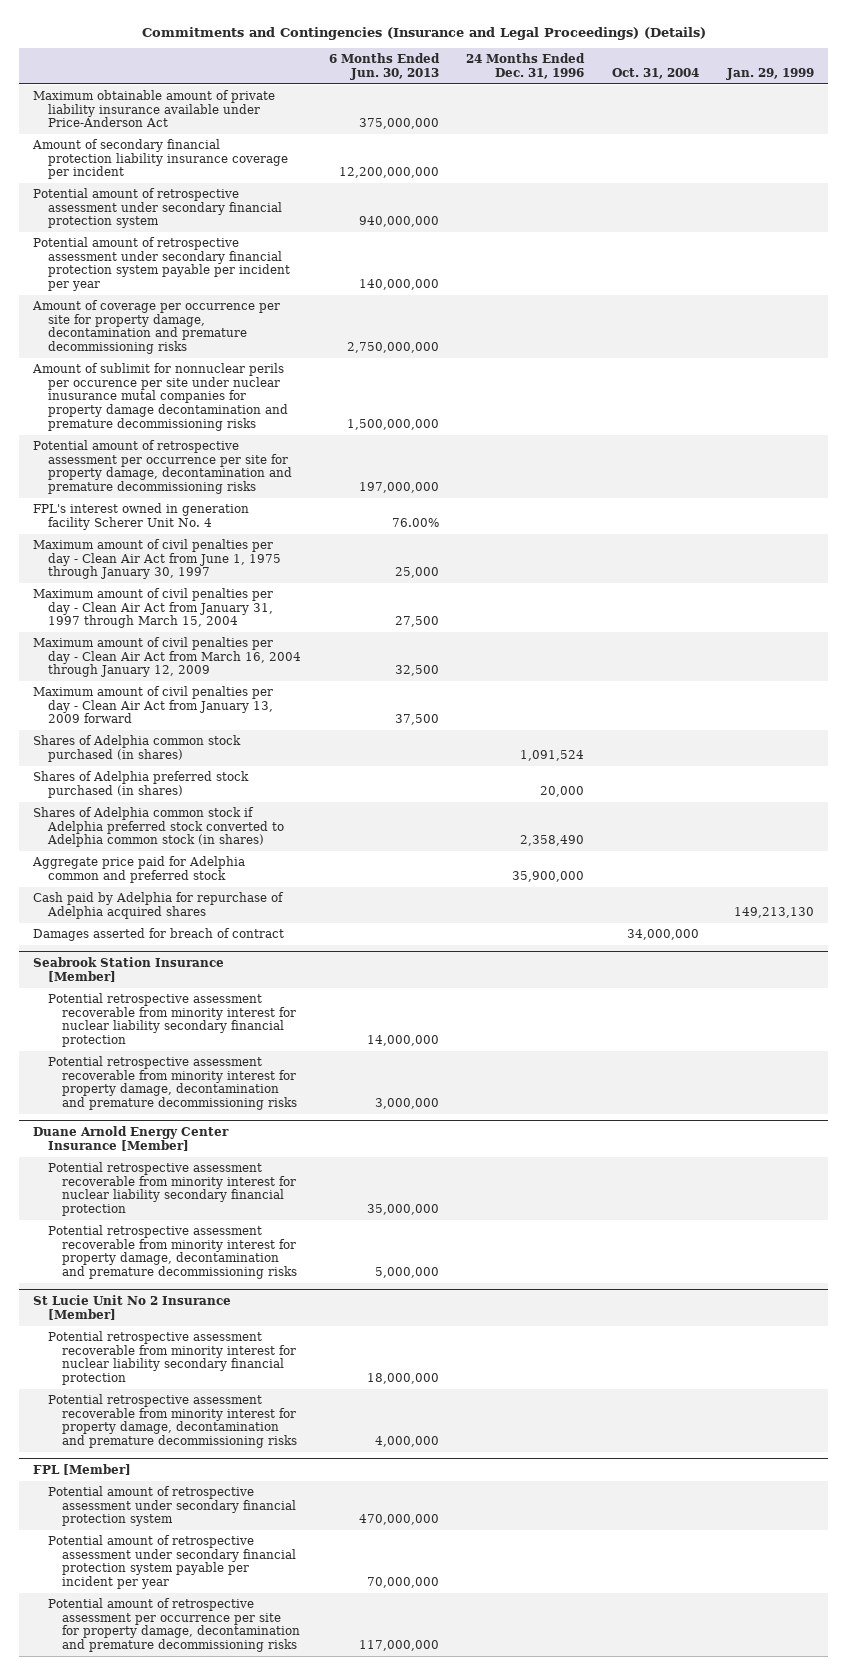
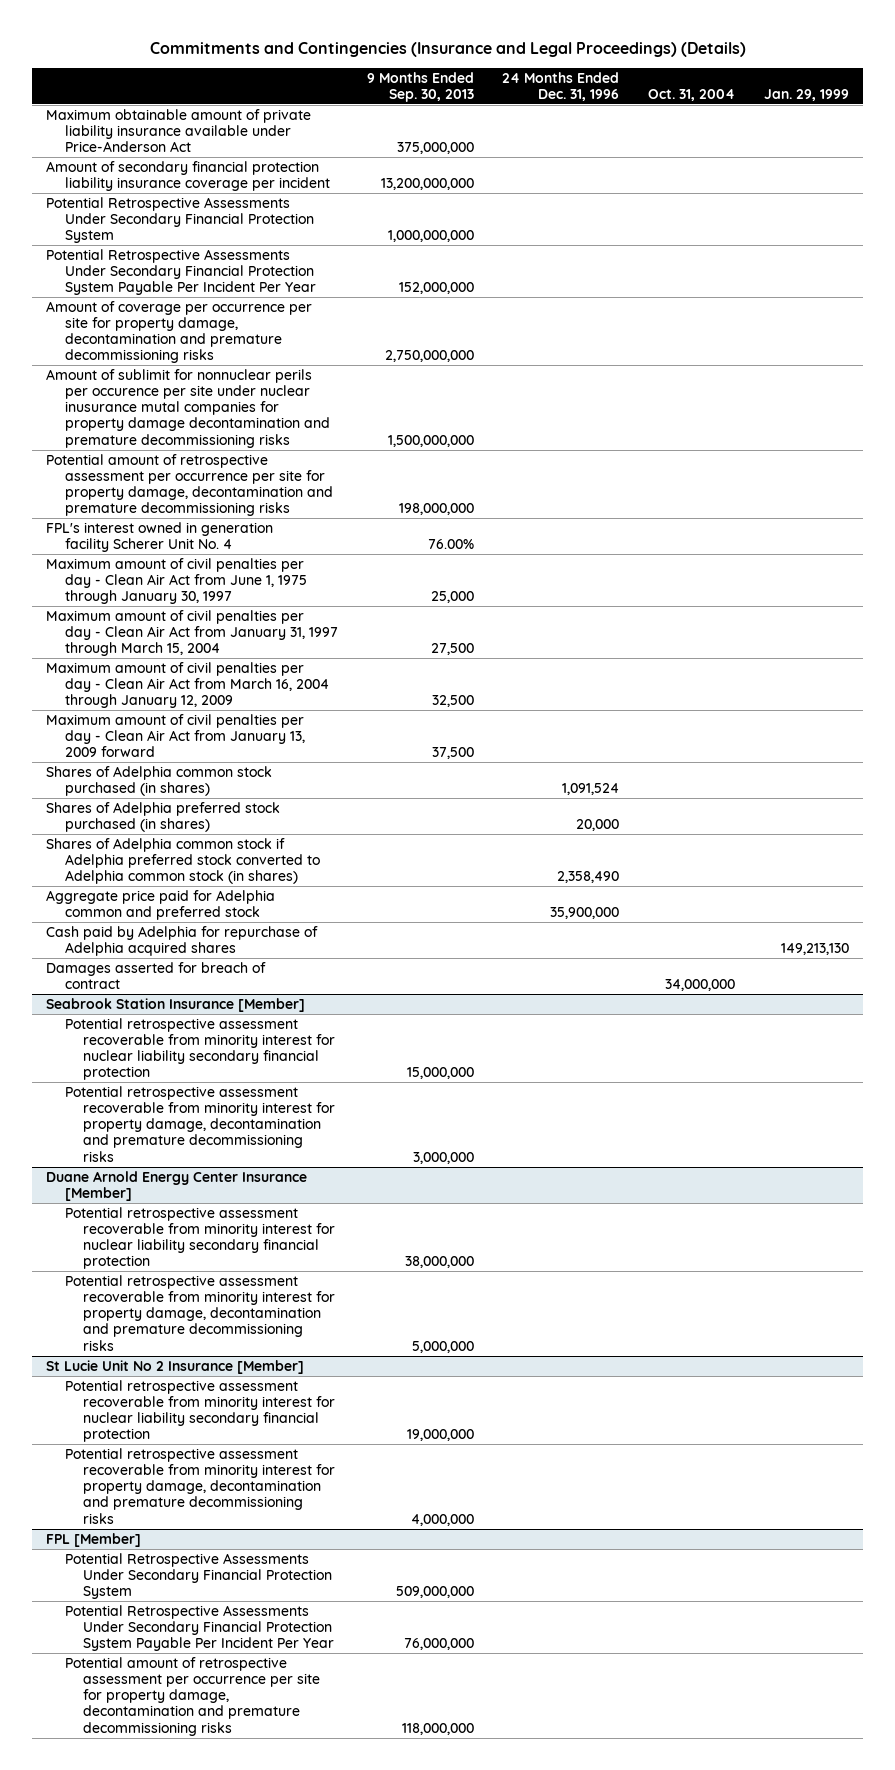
- | 6 Months Ended Jun. 30, 2013 | 24 Months Ended Dec. 31, 1996 | Oct. 31, 2004 | Jan. 29, 1999
+ | 9 Months Ended Sep. 30, 2013 | 24 Months Ended Dec. 31, 1996 | Oct. 31, 2004 | Jan. 29, 1999
- Potential amount of retrospective assessment under secondary financial protection system | 940,000,000 | | |
- Potential amount of retrospective assessment under secondary financial protection system payable per incident per year | 140,000,000 | | |
+ Potential Retrospective Assessments Under Secondary Financial Protection System | 1,000,000,000 | | |
+ Potential Retrospective Assessments Under Secondary Financial Protection System Payable Per Incident Per Year | 152,000,000 | | |
@ FPL [Member]
- Potential amount of retrospective assessment under secondary financial protection system | 470,000,000 | | |
- Potential amount of retrospective assessment under secondary financial protection system payable per incident per year | 70,000,000 | | |
+ Potential Retrospective Assessments Under Secondary Financial Protection System | 509,000,000 | | |
+ Potential Retrospective Assessments Under Secondary Financial Protection System Payable Per Incident Per Year | 76,000,000 | | |

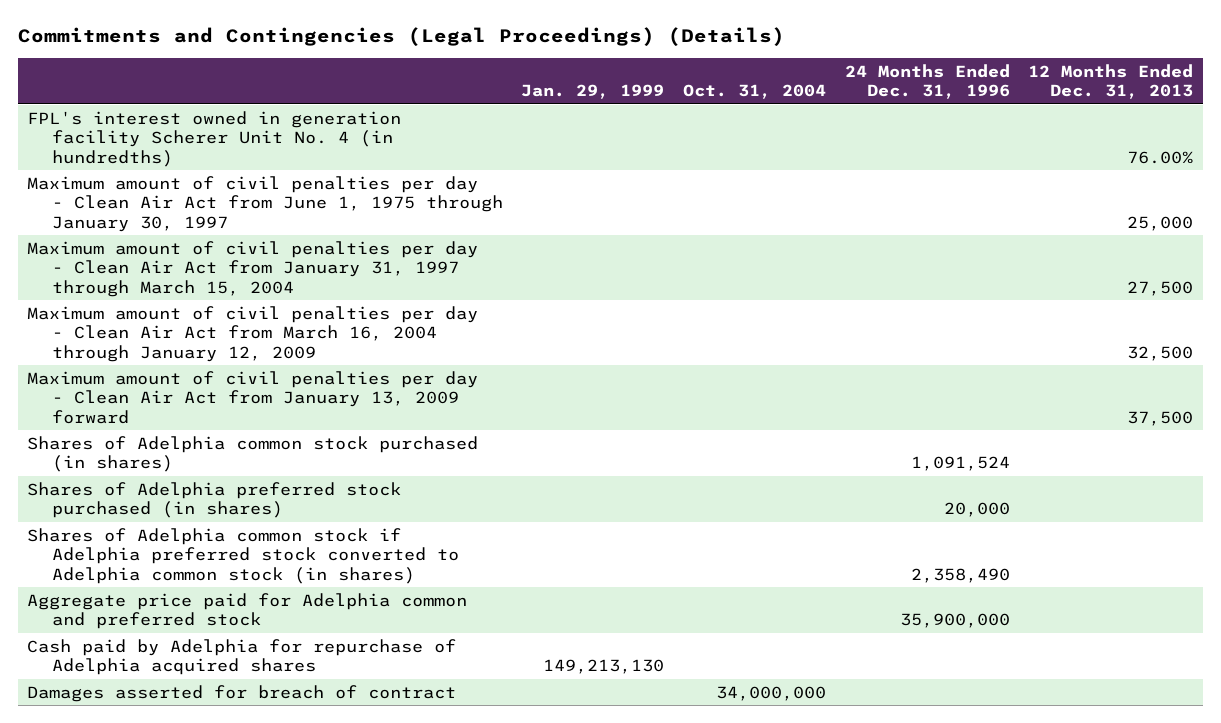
- Commitments and Contingencies (Insurance and Legal Proceedings) (Details)
+ Commitments and Contingencies (Legal Proceedings) (Details)
- | 9 Months Ended Sep. 30, 2013 | 24 Months Ended Dec. 31, 1996 | Oct. 31, 2004 | Jan. 29, 1999
+ | Jan. 29, 1999 | Oct. 31, 2004 | 24 Months Ended Dec. 31, 1996 | 12 Months Ended Dec. 31, 2013
- Maximum obtainable amount of private liability insurance available under Price-Anderson Act | 375,000,000 | | |
- Amount of secondary financial protection liability insurance coverage per incident | 13,200,000,000 | | |
- Potential Retrospective Assessments Under Secondary Financial Protection System | 1,000,000,000 | | |
- Potential Retrospective Assessments Under Secondary Financial Protection System Payable Per Incident Per Year | 152,000,000 | | |
- Amount of coverage per occurrence per site for property damage, decontamination and premature decommissioning risks | 2,750,000,000 | | |
- Amount of sublimit for nonnuclear perils per occurence per site under nuclear inusurance mutal companies for property damage decontamination and premature decommissioning risks | 1,500,000,000 | | |
- Potential amount of retrospective assessment per occurrence per site for property damage, decontamination and premature decommissioning risks | 198,000,000 | | |
- FPL's interest owned in generation facility Scherer Unit No. 4 | 76.00% | | |
+ FPL's interest owned in generation facility Scherer Unit No. 4 (in hundredths) | | | | 76.00%
- Seabrook Station Insurance [Member]
- Potential retrospective assessment recoverable from minority interest for nuclear liability secondary financial protection | 15,000,000 | | |
- Potential retrospective assessment recoverable from minority interest for property damage, decontamination and premature decommissioning risks | 3,000,000 | | |
- Duane Arnold Energy Center Insurance [Member]
- Potential retrospective assessment recoverable from minority interest for nuclear liability secondary financial protection | 38,000,000 | | |
- Potential retrospective assessment recoverable from minority interest for property damage, decontamination and premature decommissioning risks | 5,000,000 | | |
- St Lucie Unit No 2 Insurance [Member]
- Potential retrospective assessment recoverable from minority interest for nuclear liability secondary financial protection | 19,000,000 | | |
- Potential retrospective assessment recoverable from minority interest for property damage, decontamination and premature decommissioning risks | 4,000,000 | | |
- FPL [Member]
- Potential Retrospective Assessments Under Secondary Financial Protection System | 509,000,000 | | |
- Potential Retrospective Assessments Under Secondary Financial Protection System Payable Per Incident Per Year | 76,000,000 | | |
- Potential amount of retrospective assessment per occurrence per site for property damage, decontamination and premature decommissioning risks | 118,000,000 | | |

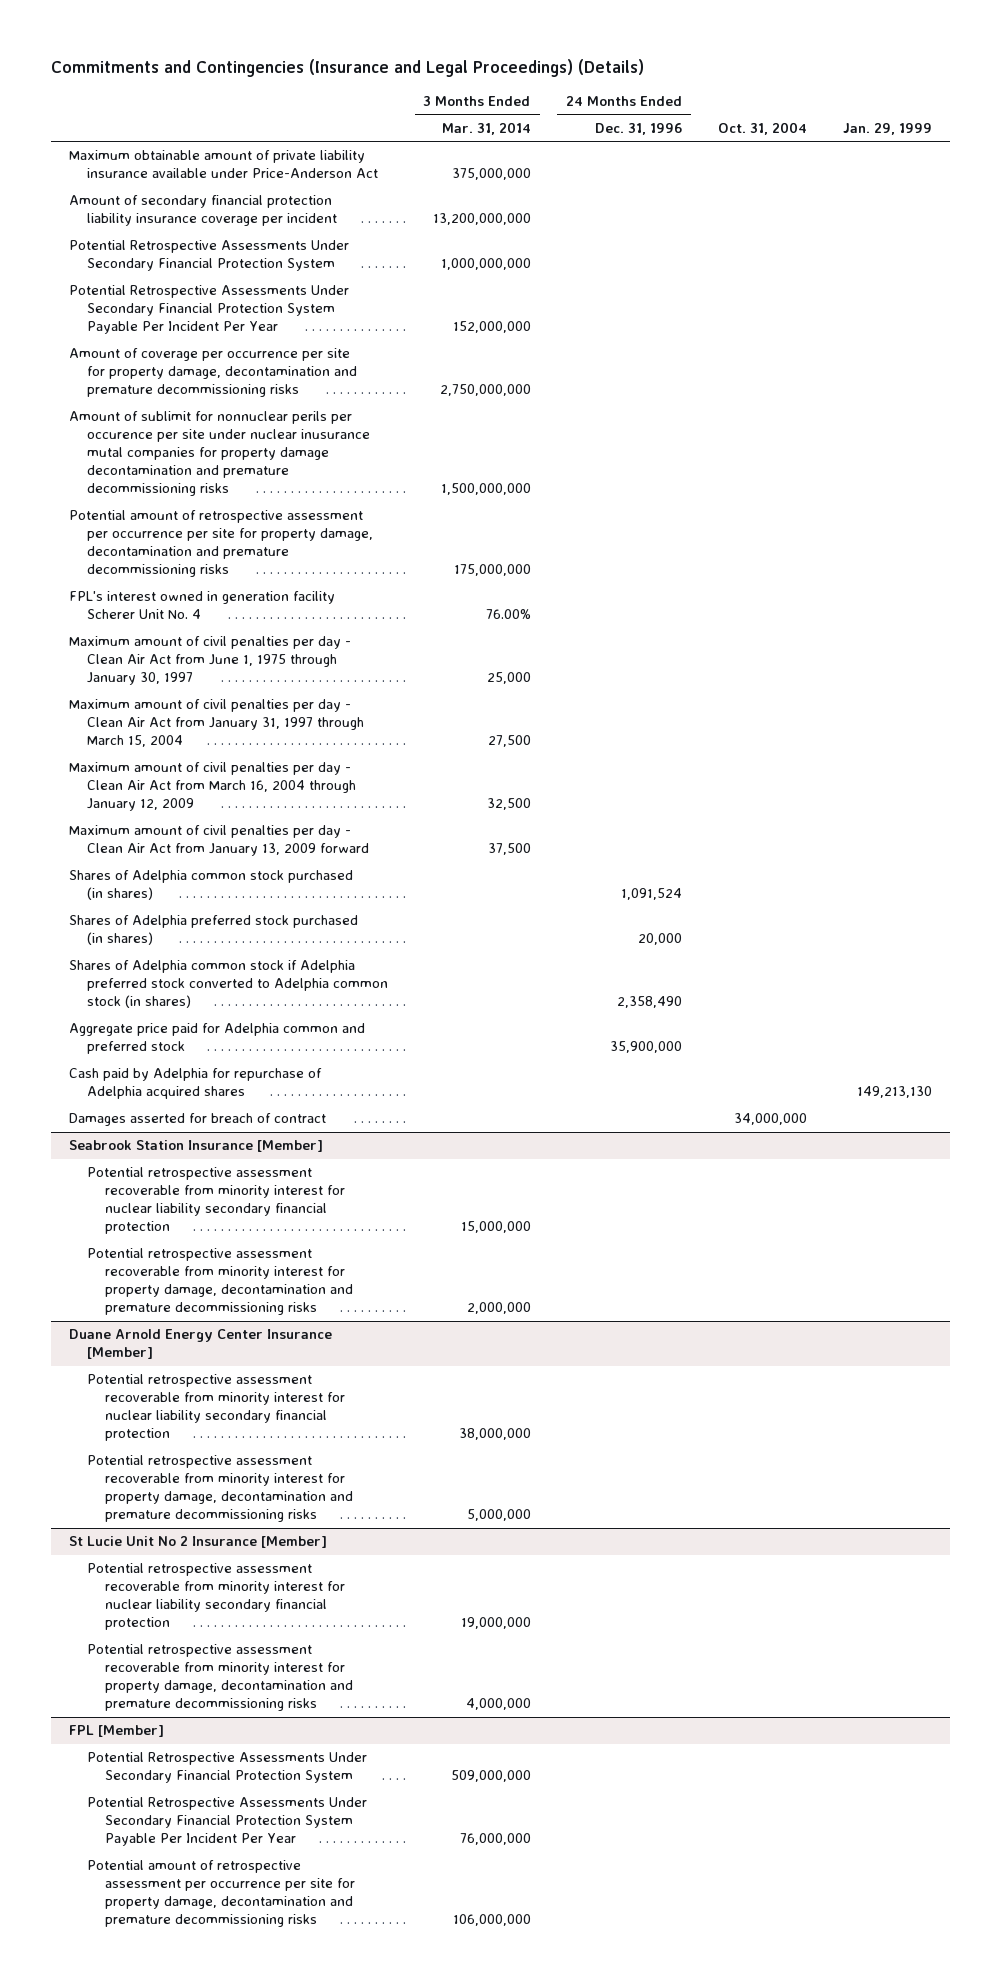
- Commitments and Contingencies (Legal Proceedings) (Details)
+ Commitments and Contingencies (Insurance and Legal Proceedings) (Details)
- | Jan. 29, 1999 | Oct. 31, 2004 | 24 Months Ended Dec. 31, 1996 | 12 Months Ended Dec. 31, 2013
+ | 3 Months Ended Mar. 31, 2014 | 24 Months Ended Dec. 31, 1996 | Oct. 31, 2004 | Jan. 29, 1999
- FPL's interest owned in generation facility Scherer Unit No. 4 (in hundredths) | | | | 76.00%
+ Maximum obtainable amount of private liability insurance available under Price-Anderson Act | 375,000,000 | | |
+ Amount of secondary financial protection liability insurance coverage per incident | 13,200,000,000 | | |
+ Potential Retrospective Assessments Under Secondary Financial Protection System | 1,000,000,000 | | |
+ Potential Retrospective Assessments Under Secondary Financial Protection System Payable Per Incident Per Year | 152,000,000 | | |
+ Amount of coverage per occurrence per site for property damage, decontamination and premature decommissioning risks | 2,750,000,000 | | |
+ Amount of sublimit for nonnuclear perils per occurence per site under nuclear inusurance mutal companies for property damage decontamination and premature decommissioning risks | 1,500,000,000 | | |
+ Potential amount of retrospective assessment per occurrence per site for property damage, decontamination and premature decommissioning risks | 175,000,000 | | |
+ FPL's interest owned in generation facility Scherer Unit No. 4 | 76.00% | | |
+ Seabrook Station Insurance [Member]
+ Potential retrospective assessment recoverable from minority interest for nuclear liability secondary financial protection | 15,000,000 | | |
+ Potential retrospective assessment recoverable from minority interest for property damage, decontamination and premature decommissioning risks | 2,000,000 | | |
+ Duane Arnold Energy Center Insurance [Member]
+ Potential retrospective assessment recoverable from minority interest for nuclear liability secondary financial protection | 38,000,000 | | |
+ Potential retrospective assessment recoverable from minority interest for property damage, decontamination and premature decommissioning risks | 5,000,000 | | |
+ St Lucie Unit No 2 Insurance [Member]
+ Potential retrospective assessment recoverable from minority interest for nuclear liability secondary financial protection | 19,000,000 | | |
+ Potential retrospective assessment recoverable from minority interest for property damage, decontamination and premature decommissioning risks | 4,000,000 | | |
+ FPL [Member]
+ Potential Retrospective Assessments Under Secondary Financial Protection System | 509,000,000 | | |
+ Potential Retrospective Assessments Under Secondary Financial Protection System Payable Per Incident Per Year | 76,000,000 | | |
+ Potential amount of retrospective assessment per occurrence per site for property damage, decontamination and premature decommissioning risks | 106,000,000 | | |

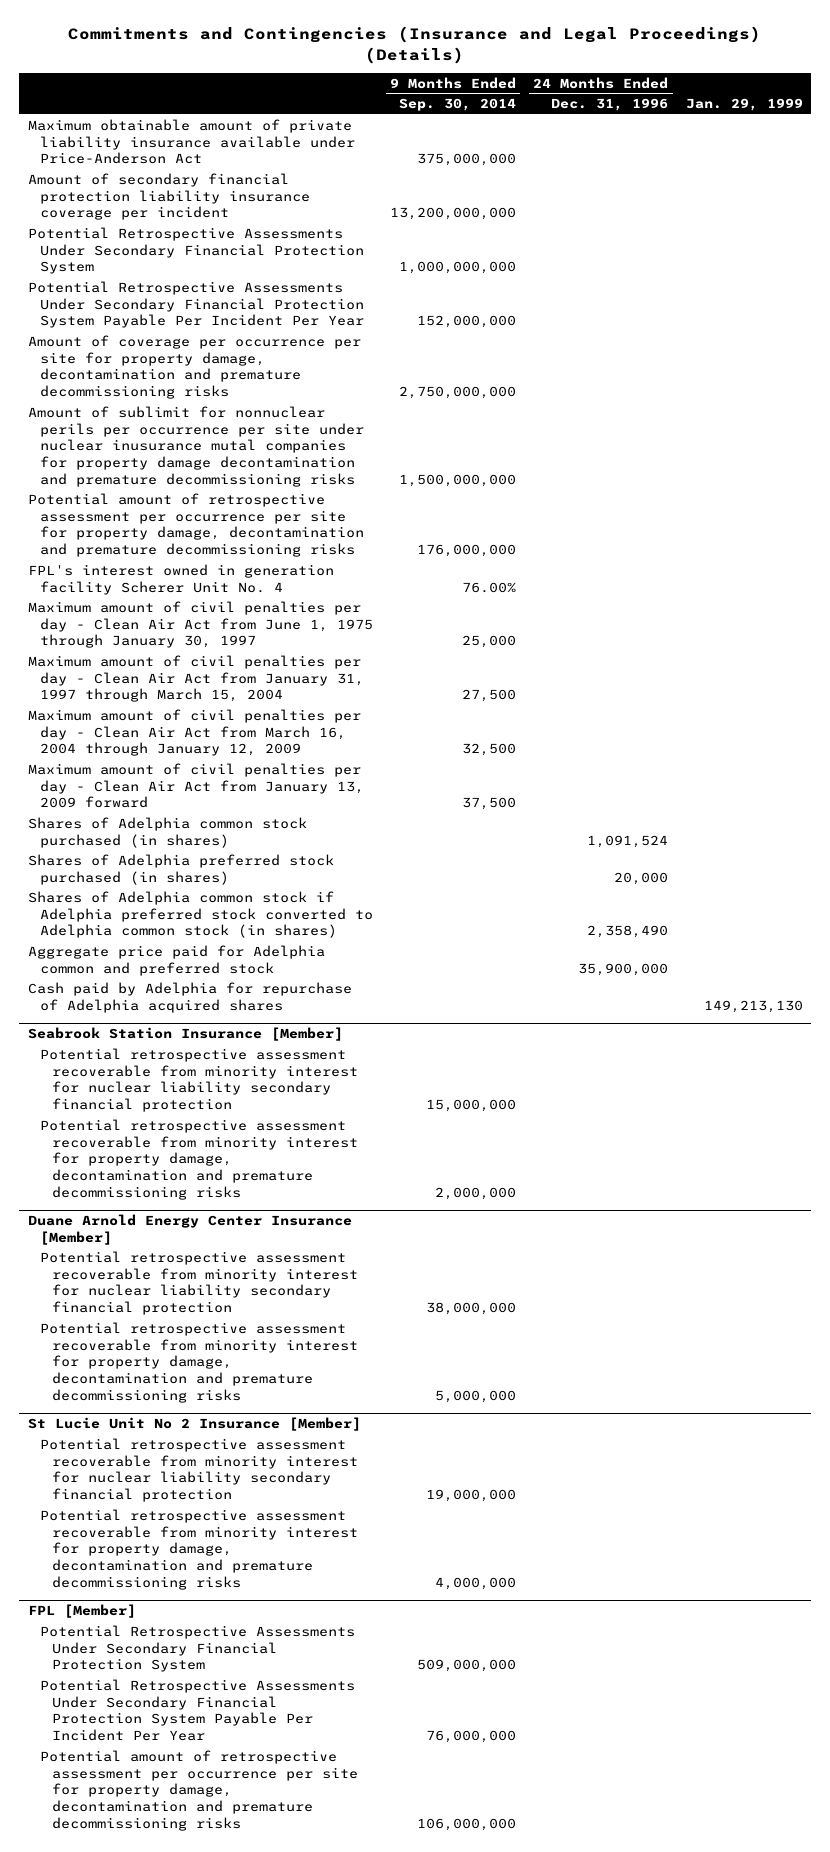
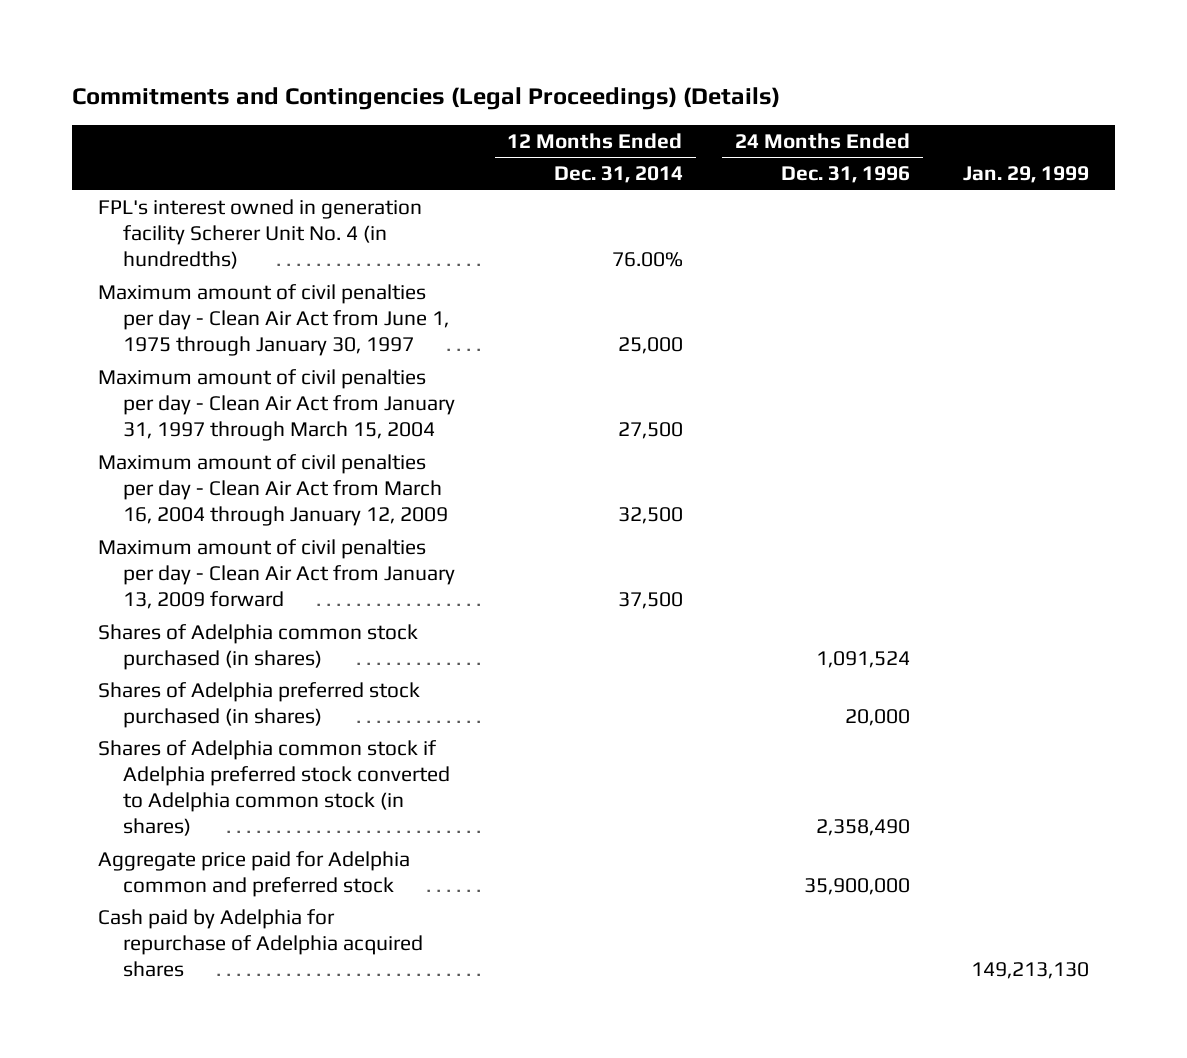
- Commitments and Contingencies (Insurance and Legal Proceedings) (Details)
+ Commitments and Contingencies (Legal Proceedings) (Details)
- | 9 Months Ended Sep. 30, 2014 | 24 Months Ended Dec. 31, 1996 | Jan. 29, 1999
+ | 12 Months Ended Dec. 31, 2014 | 24 Months Ended Dec. 31, 1996 | Jan. 29, 1999
- Maximum obtainable amount of private liability insurance available under Price-Anderson Act | 375,000,000 | |
- Amount of secondary financial protection liability insurance coverage per incident | 13,200,000,000 | |
- Potential Retrospective Assessments Under Secondary Financial Protection System | 1,000,000,000 | |
- Potential Retrospective Assessments Under Secondary Financial Protection System Payable Per Incident Per Year | 152,000,000 | |
- Amount of coverage per occurrence per site for property damage, decontamination and premature decommissioning risks | 2,750,000,000 | |
- Amount of sublimit for nonnuclear perils per occurrence per site under nuclear inusurance mutal companies for property damage decontamination and premature decommissioning risks | 1,500,000,000 | |
- Potential amount of retrospective assessment per occurrence per site for property damage, decontamination and premature decommissioning risks | 176,000,000 | |
- FPL's interest owned in generation facility Scherer Unit No. 4 | 76.00% | |
+ FPL's interest owned in generation facility Scherer Unit No. 4 (in hundredths) | 76.00% | |
- Seabrook Station Insurance [Member]
- Potential retrospective assessment recoverable from minority interest for nuclear liability secondary financial protection | 15,000,000 | |
- Potential retrospective assessment recoverable from minority interest for property damage, decontamination and premature decommissioning risks | 2,000,000 | |
- Duane Arnold Energy Center Insurance [Member]
- Potential retrospective assessment recoverable from minority interest for nuclear liability secondary financial protection | 38,000,000 | |
- Potential retrospective assessment recoverable from minority interest for property damage, decontamination and premature decommissioning risks | 5,000,000 | |
- St Lucie Unit No 2 Insurance [Member]
- Potential retrospective assessment recoverable from minority interest for nuclear liability secondary financial protection | 19,000,000 | |
- Potential retrospective assessment recoverable from minority interest for property damage, decontamination and premature decommissioning risks | 4,000,000 | |
- FPL [Member]
- Potential Retrospective Assessments Under Secondary Financial Protection System | 509,000,000 | |
- Potential Retrospective Assessments Under Secondary Financial Protection System Payable Per Incident Per Year | 76,000,000 | |
- Potential amount of retrospective assessment per occurrence per site for property damage, decontamination and premature decommissioning risks | 106,000,000 | |

